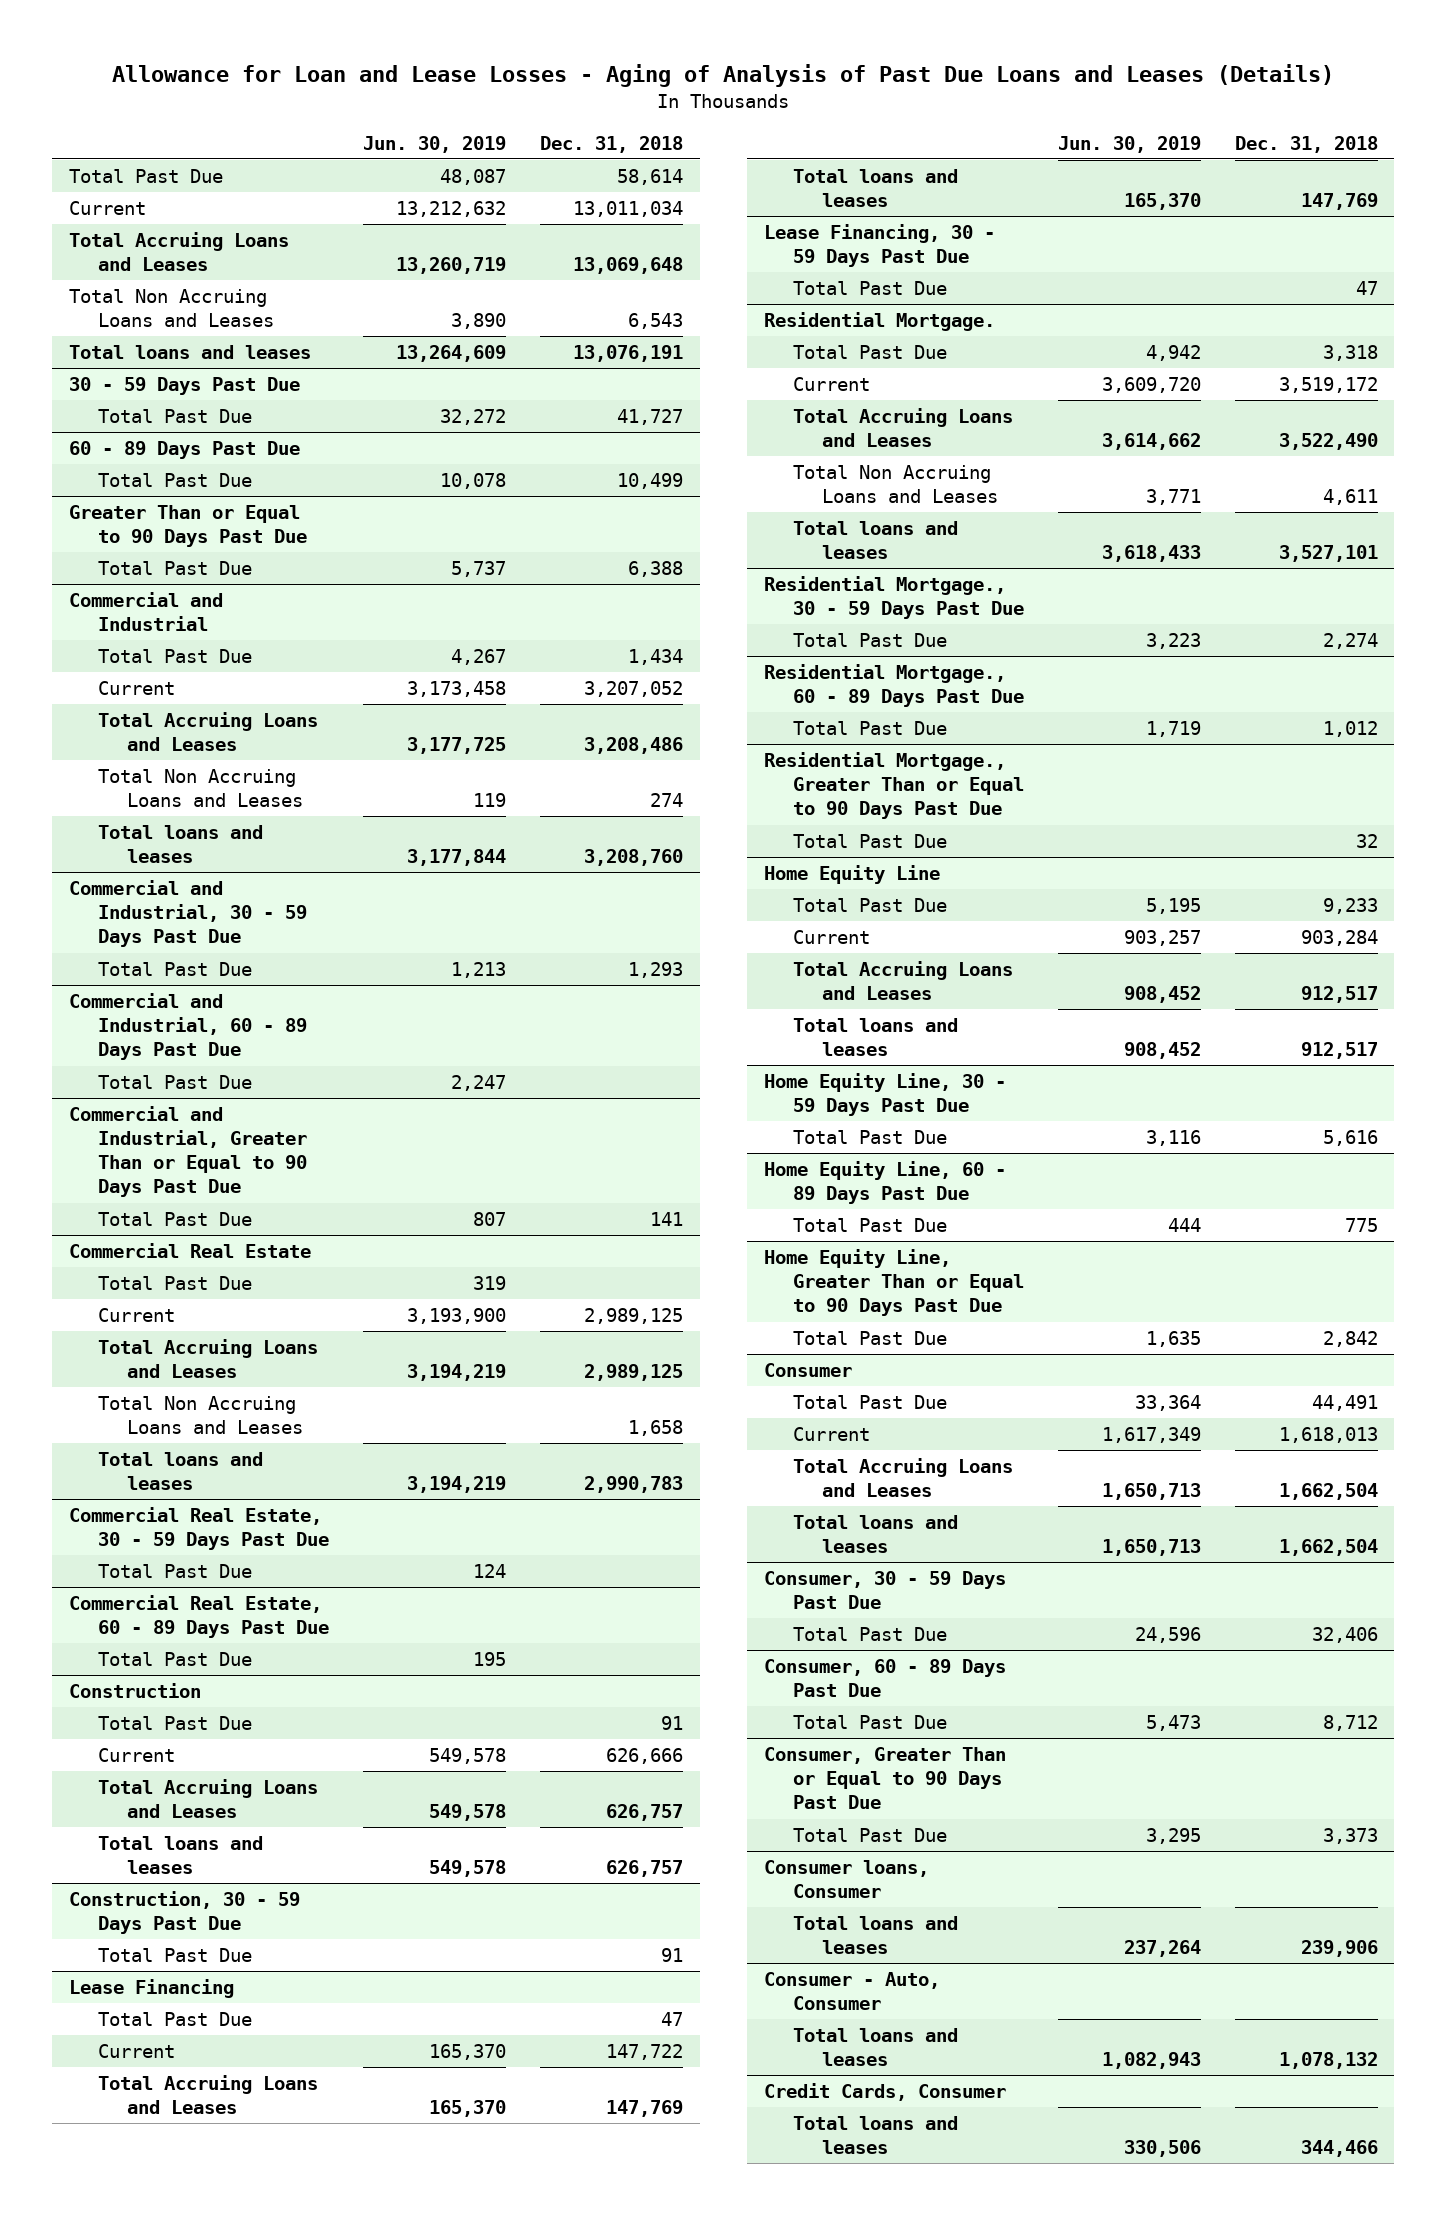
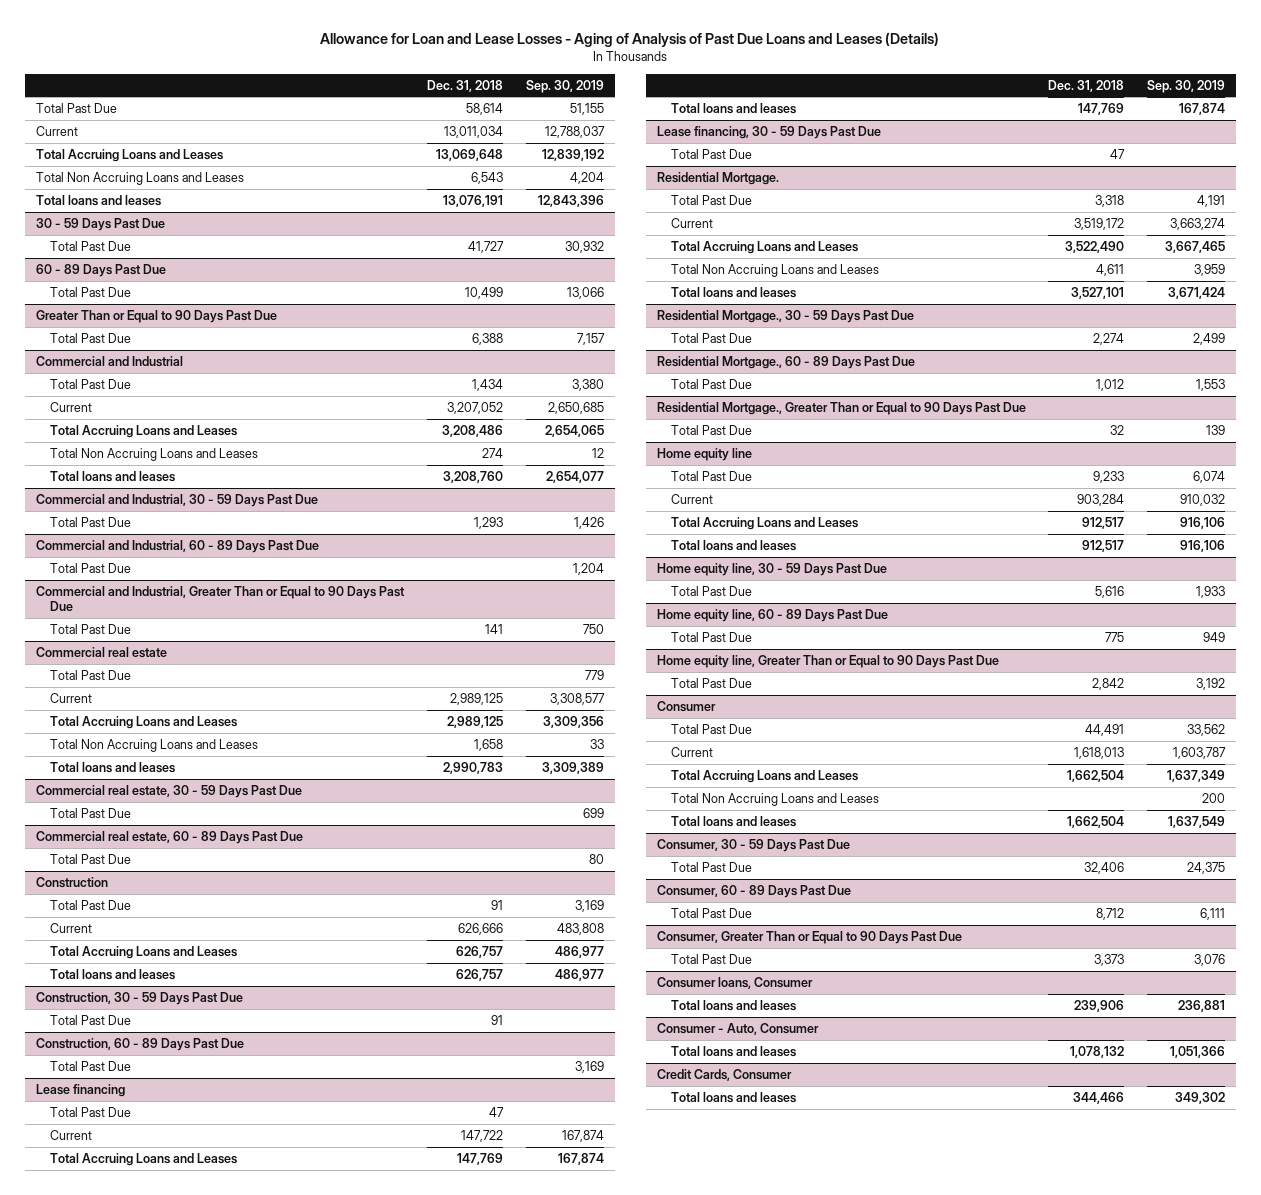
- | Jun. 30, 2019 | Dec. 31, 2018
+ | Dec. 31, 2018 | Sep. 30, 2019
- Commercial Real Estate
+ Commercial real estate
- Commercial Real Estate, 30 - 59 Days Past Due
+ Commercial real estate, 30 - 59 Days Past Due
- Commercial Real Estate, 60 - 89 Days Past Due
+ Commercial real estate, 60 - 89 Days Past Due
- Lease Financing
+ Construction, 60 - 89 Days Past Due
+ Total Past Due | | 3,169
+ Lease financing
- Lease Financing, 30 - 59 Days Past Due
+ Lease financing, 30 - 59 Days Past Due
- Home Equity Line
+ Home equity line
- Home Equity Line, 30 - 59 Days Past Due
+ Home equity line, 30 - 59 Days Past Due
- Home Equity Line, 60 - 89 Days Past Due
+ Home equity line, 60 - 89 Days Past Due
- Home Equity Line, Greater Than or Equal to 90 Days Past Due
+ Home equity line, Greater Than or Equal to 90 Days Past Due
@ Consumer
+ Total Non Accruing Loans and Leases | | 200

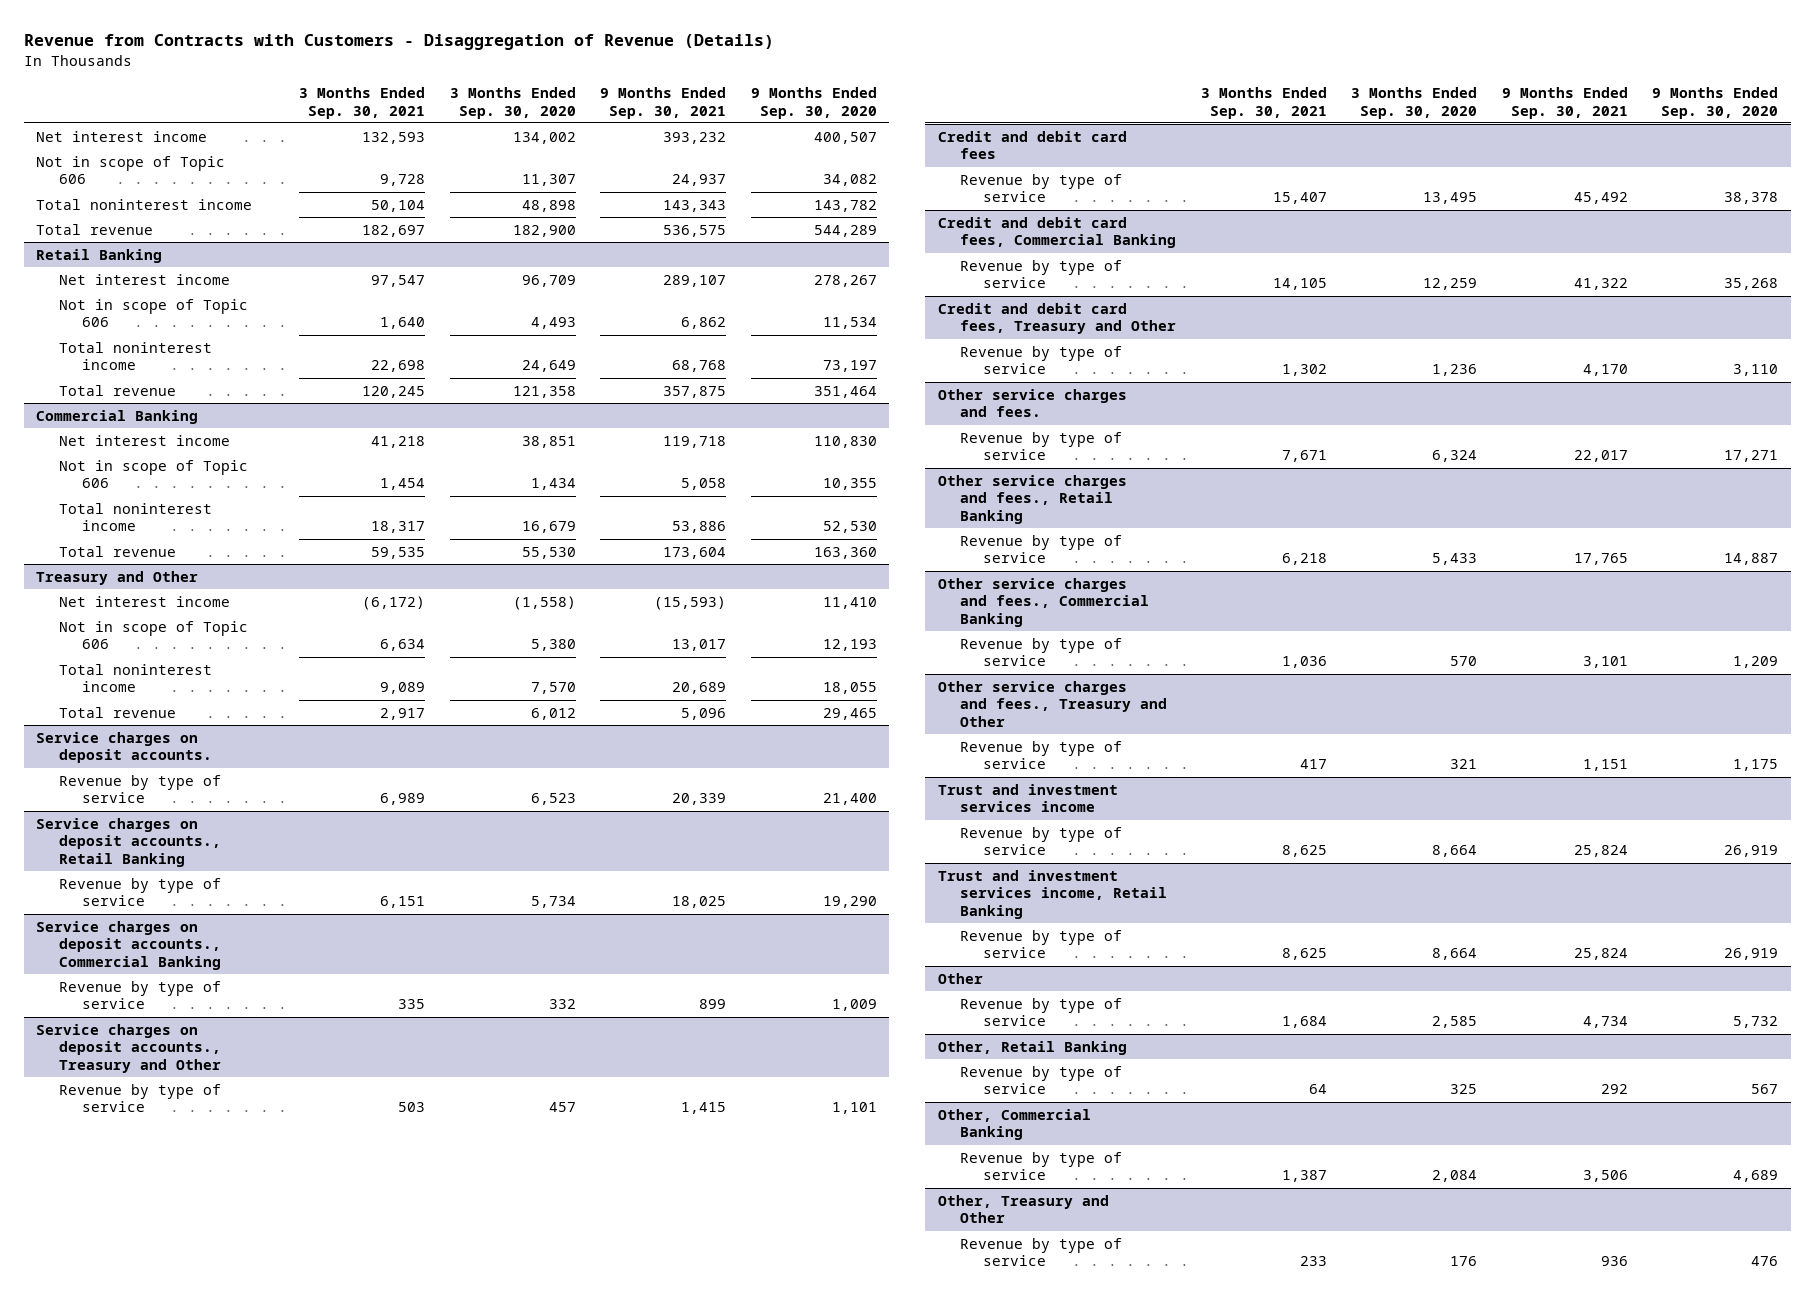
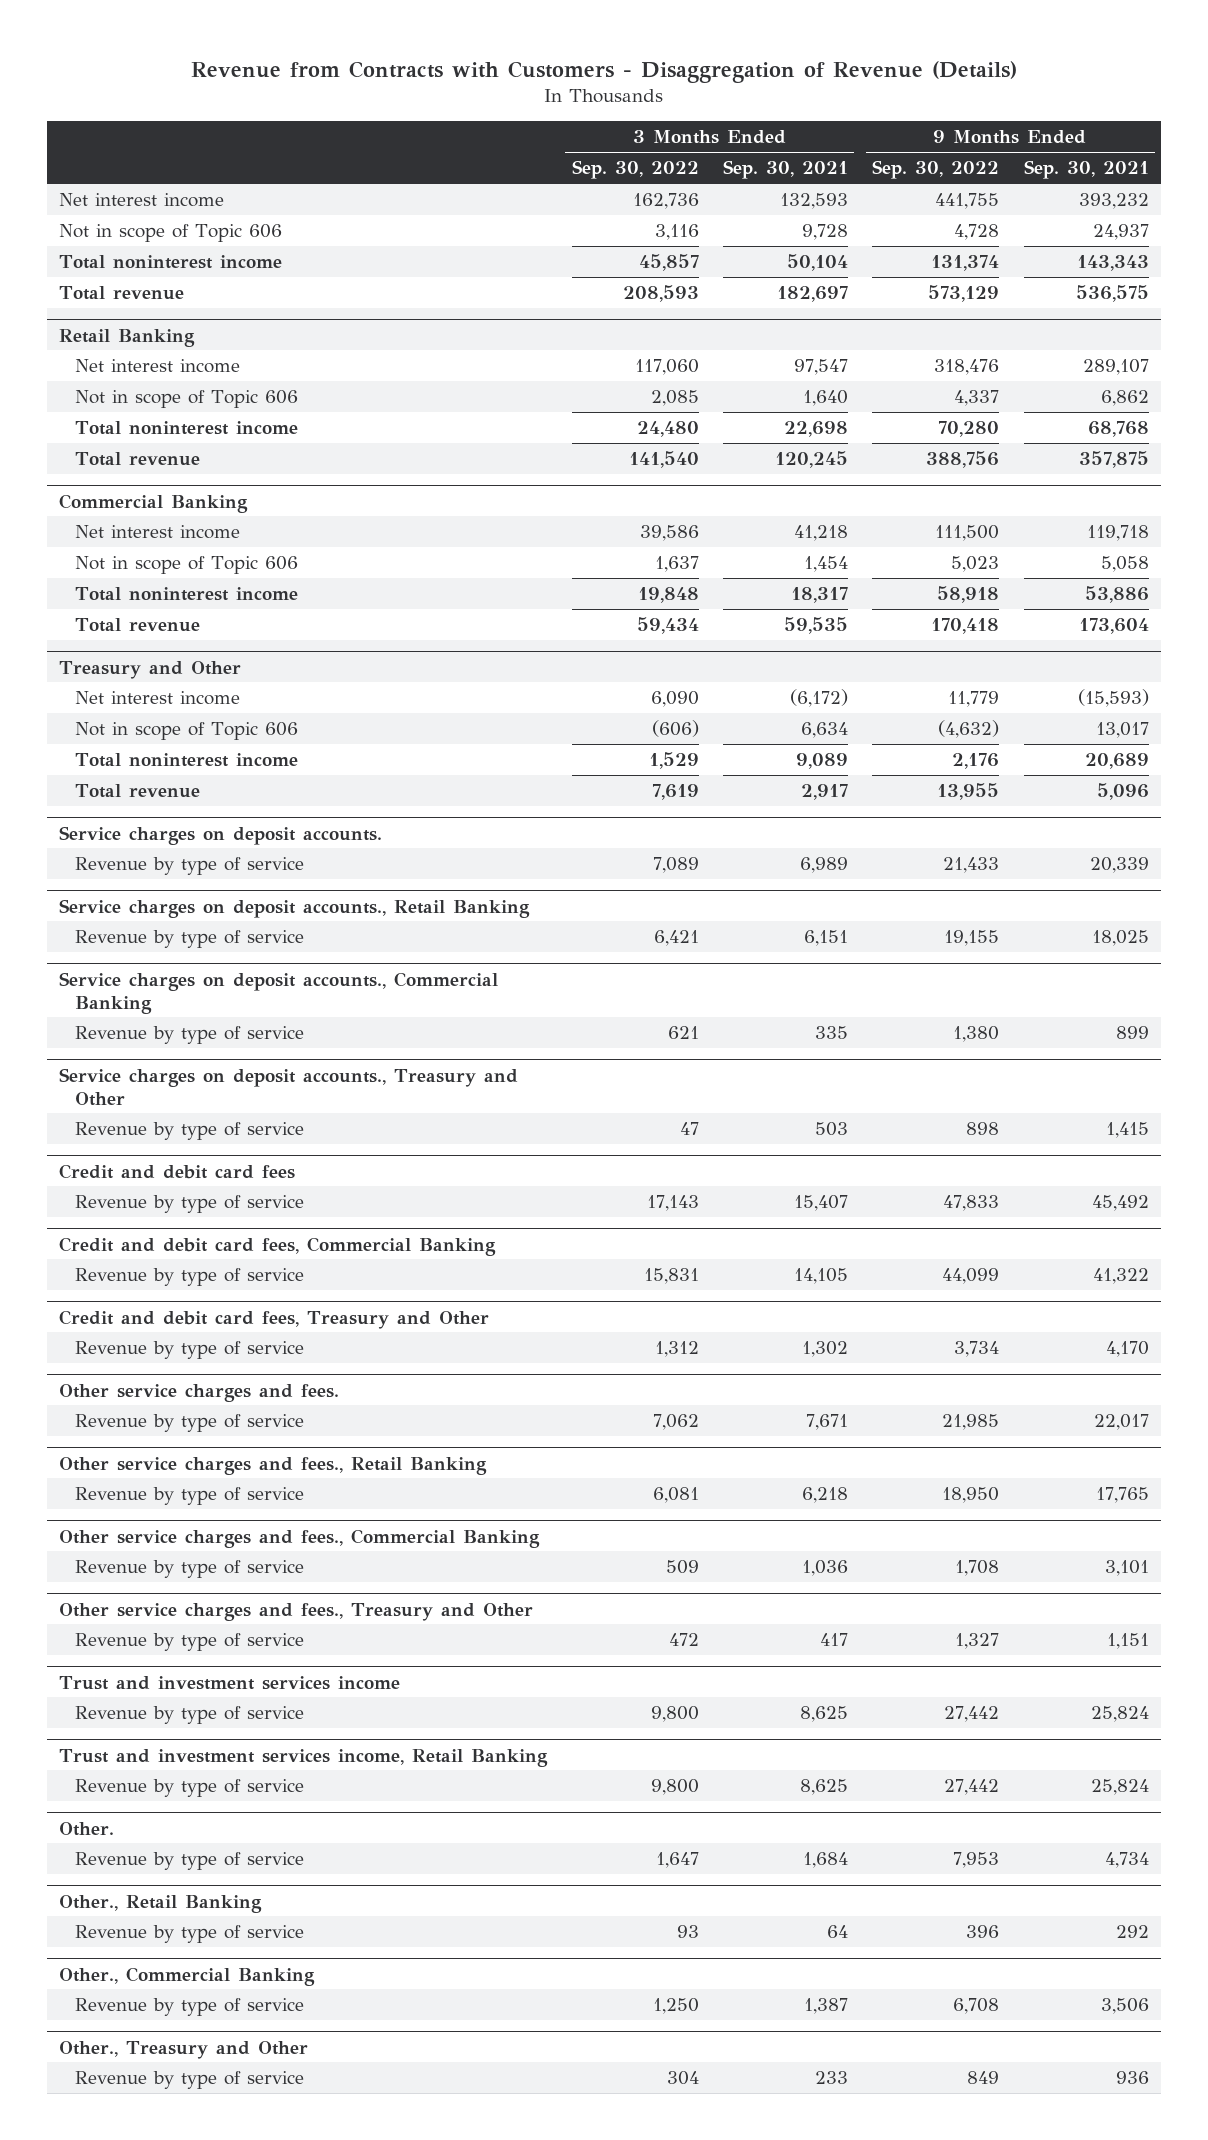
- | 3 Months Ended Sep. 30, 2021 | 3 Months Ended Sep. 30, 2020 | 9 Months Ended Sep. 30, 2021 | 9 Months Ended Sep. 30, 2020
+ | 3 Months Ended Sep. 30, 2022 | 3 Months Ended Sep. 30, 2021 | 9 Months Ended Sep. 30, 2022 | 9 Months Ended Sep. 30, 2021
- Other
+ Other.
- Other, Retail Banking
+ Other., Retail Banking
- Other, Commercial Banking
+ Other., Commercial Banking
- Other, Treasury and Other
+ Other., Treasury and Other

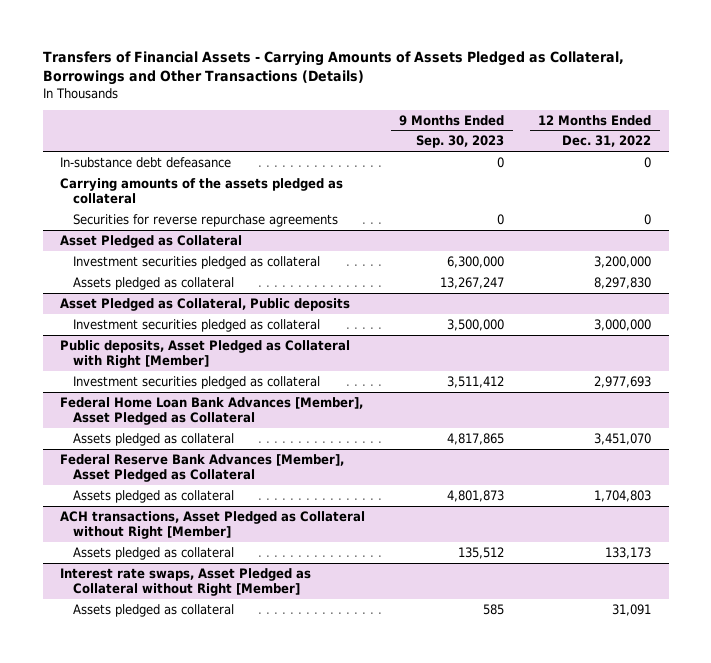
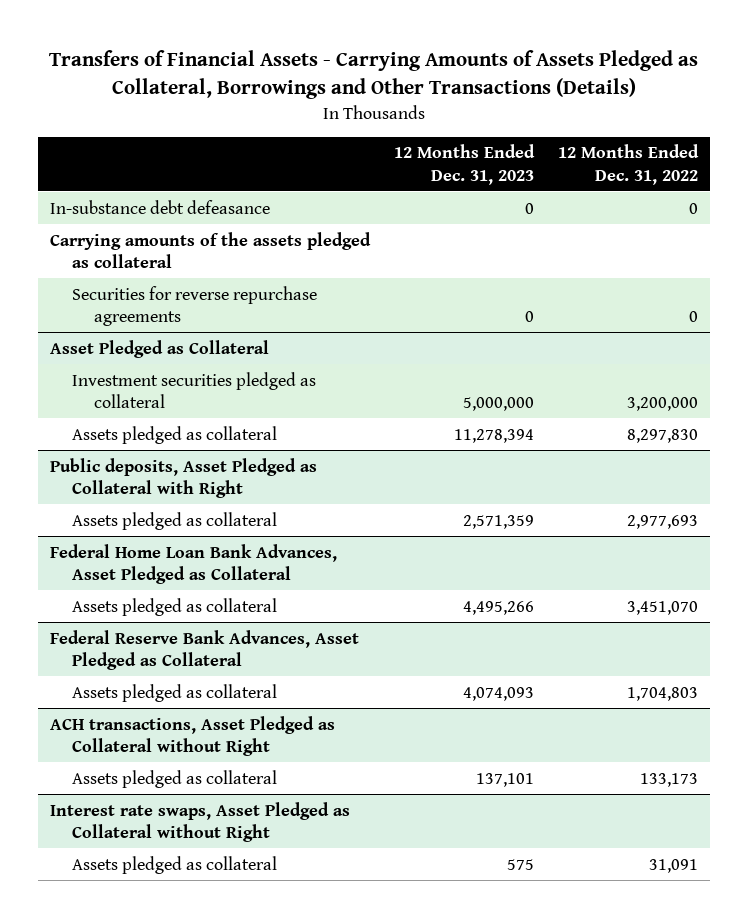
- | 9 Months Ended Sep. 30, 2023 | 12 Months Ended Dec. 31, 2022
+ | 12 Months Ended Dec. 31, 2023 | 12 Months Ended Dec. 31, 2022
- Asset Pledged as Collateral, Public deposits
- Investment securities pledged as collateral | 3,500,000 | 3,000,000
- Public deposits, Asset Pledged as Collateral with Right [Member]
- Investment securities pledged as collateral | 3,511,412 | 2,977,693
- Federal Home Loan Bank Advances [Member], Asset Pledged as Collateral
+ Public deposits, Asset Pledged as Collateral with Right
+ Assets pledged as collateral | 2,571,359 | 2,977,693
+ Federal Home Loan Bank Advances, Asset Pledged as Collateral
- Federal Reserve Bank Advances [Member], Asset Pledged as Collateral
+ Federal Reserve Bank Advances, Asset Pledged as Collateral
- ACH transactions, Asset Pledged as Collateral without Right [Member]
+ ACH transactions, Asset Pledged as Collateral without Right
- Interest rate swaps, Asset Pledged as Collateral without Right [Member]
+ Interest rate swaps, Asset Pledged as Collateral without Right

